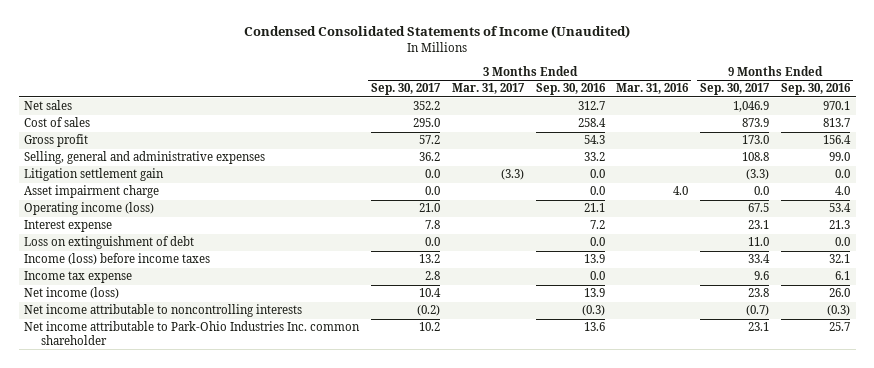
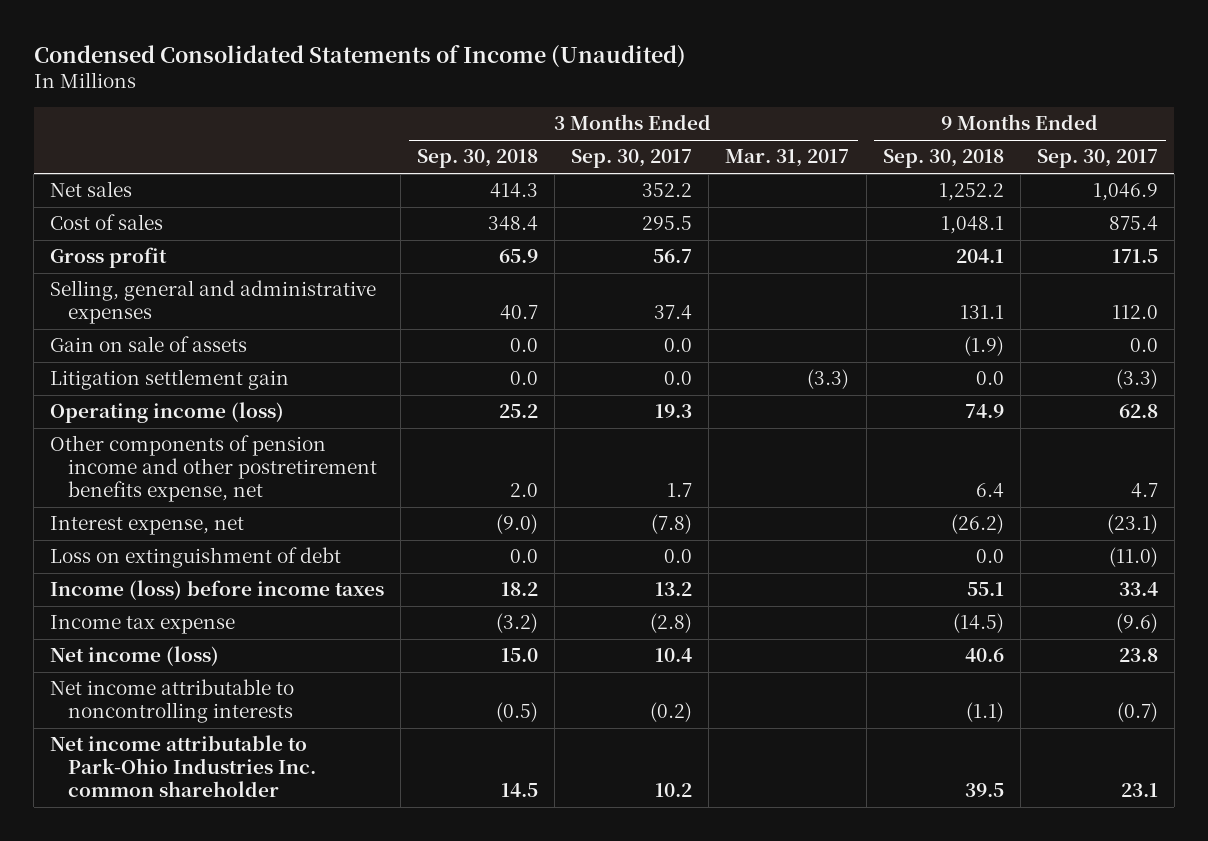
- | 3 Months Ended Sep. 30, 2017 | 3 Months Ended Mar. 31, 2017 | 3 Months Ended Sep. 30, 2016 | 3 Months Ended Mar. 31, 2016 | 9 Months Ended Sep. 30, 2017 | 9 Months Ended Sep. 30, 2016
+ | 3 Months Ended Sep. 30, 2018 | 3 Months Ended Sep. 30, 2017 | 3 Months Ended Mar. 31, 2017 | 9 Months Ended Sep. 30, 2018 | 9 Months Ended Sep. 30, 2017
- Cost of sales | 295.0 | | 258.4 | | 873.9 | 813.7
- Gross profit | 57.2 | | 54.3 | | 173.0 | 156.4
- Selling, general and administrative expenses | 36.2 | | 33.2 | | 108.8 | 99.0
+ Cost of sales | 348.4 | 295.5 | | 1,048.1 | 875.4
+ Gross profit | 65.9 | 56.7 | | 204.1 | 171.5
+ Selling, general and administrative expenses | 40.7 | 37.4 | | 131.1 | 112.0
+ Gain on sale of assets | 0.0 | 0.0 | | (1.9) | 0.0
- Asset impairment charge | 0.0 | | 0.0 | 4.0 | 0.0 | 4.0
- Operating income (loss) | 21.0 | | 21.1 | | 67.5 | 53.4
- Interest expense | 7.8 | | 7.2 | | 23.1 | 21.3
- Loss on extinguishment of debt | 0.0 | | 0.0 | | 11.0 | 0.0
+ Operating income (loss) | 25.2 | 19.3 | | 74.9 | 62.8
+ Other components of pension income and other postretirement benefits expense, net | 2.0 | 1.7 | | 6.4 | 4.7
+ Interest expense, net | (9.0) | (7.8) | | (26.2) | (23.1)
+ Loss on extinguishment of debt | 0.0 | 0.0 | | 0.0 | (11.0)
- Income tax expense | 2.8 | | 0.0 | | 9.6 | 6.1
+ Income tax expense | (3.2) | (2.8) | | (14.5) | (9.6)

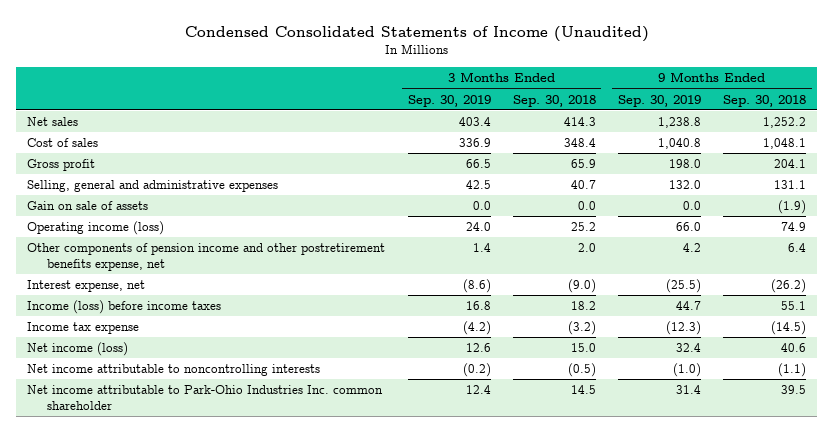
- | 3 Months Ended Sep. 30, 2018 | 3 Months Ended Sep. 30, 2017 | 3 Months Ended Mar. 31, 2017 | 9 Months Ended Sep. 30, 2018 | 9 Months Ended Sep. 30, 2017
+ | 3 Months Ended Sep. 30, 2019 | 3 Months Ended Sep. 30, 2018 | 9 Months Ended Sep. 30, 2019 | 9 Months Ended Sep. 30, 2018
- Litigation settlement gain | 0.0 | 0.0 | (3.3) | 0.0 | (3.3)
- Loss on extinguishment of debt | 0.0 | 0.0 | | 0.0 | (11.0)

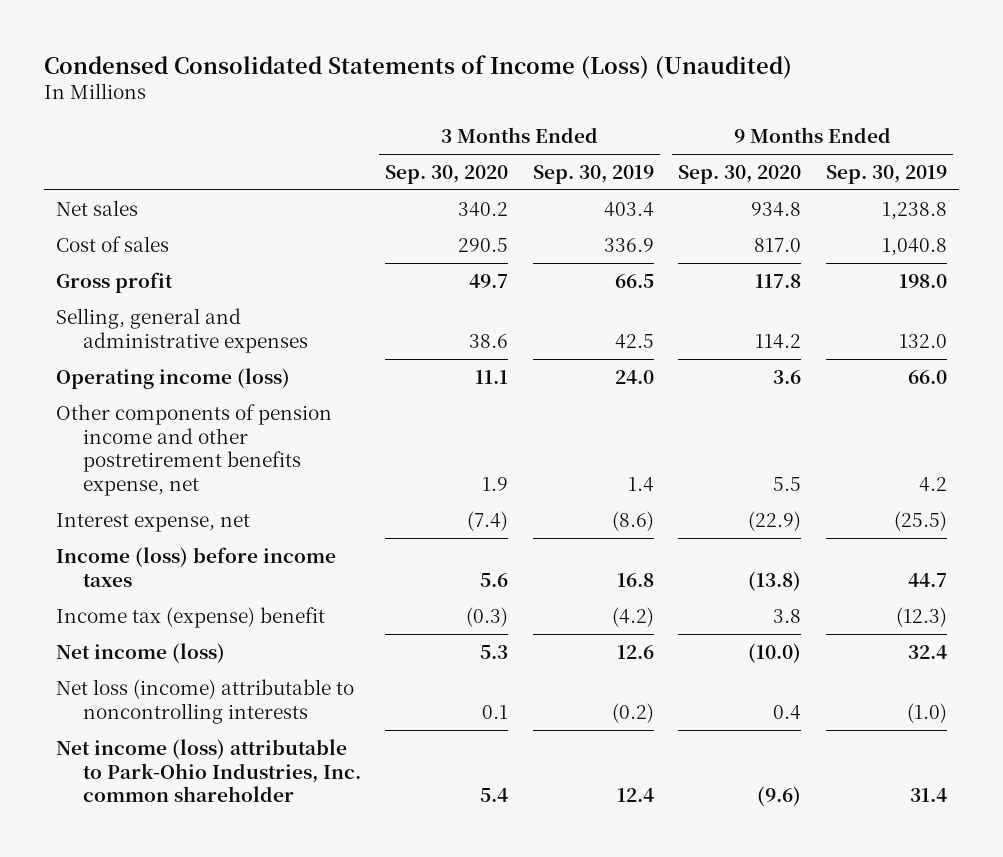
- Condensed Consolidated Statements of Income (Unaudited)
+ Condensed Consolidated Statements of Income (Loss) (Unaudited)
- | 3 Months Ended Sep. 30, 2019 | 3 Months Ended Sep. 30, 2018 | 9 Months Ended Sep. 30, 2019 | 9 Months Ended Sep. 30, 2018
+ | 3 Months Ended Sep. 30, 2020 | 3 Months Ended Sep. 30, 2019 | 9 Months Ended Sep. 30, 2020 | 9 Months Ended Sep. 30, 2019
- Gain on sale of assets | 0.0 | 0.0 | 0.0 | (1.9)
- Income tax expense | (4.2) | (3.2) | (12.3) | (14.5)
+ Income tax (expense) benefit | (0.3) | (4.2) | 3.8 | (12.3)
- Net income attributable to noncontrolling interests | (0.2) | (0.5) | (1.0) | (1.1)
- Net income attributable to Park-Ohio Industries Inc. common shareholder | 12.4 | 14.5 | 31.4 | 39.5
+ Net loss (income) attributable to noncontrolling interests | 0.1 | (0.2) | 0.4 | (1.0)
+ Net income (loss) attributable to Park-Ohio Industries, Inc. common shareholder | 5.4 | 12.4 | (9.6) | 31.4

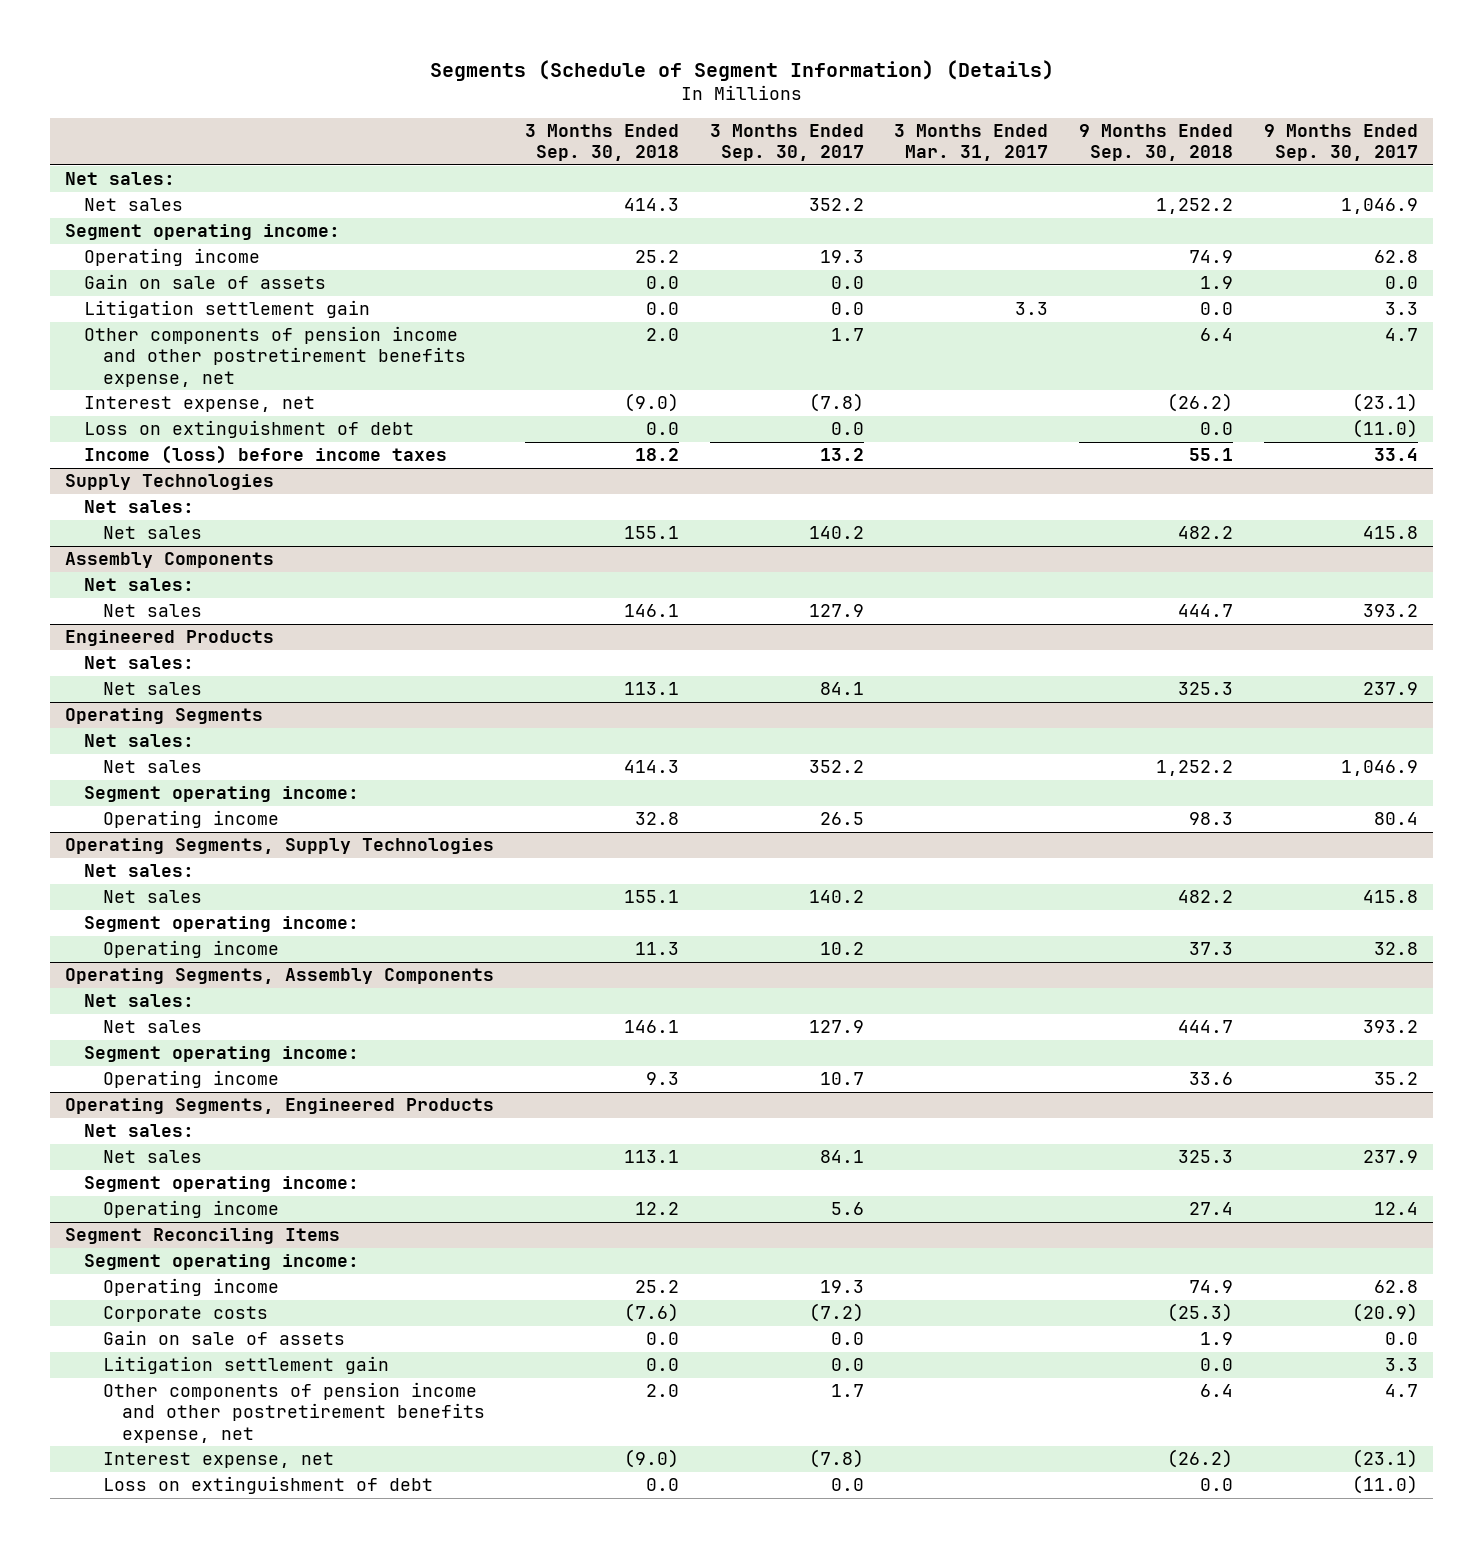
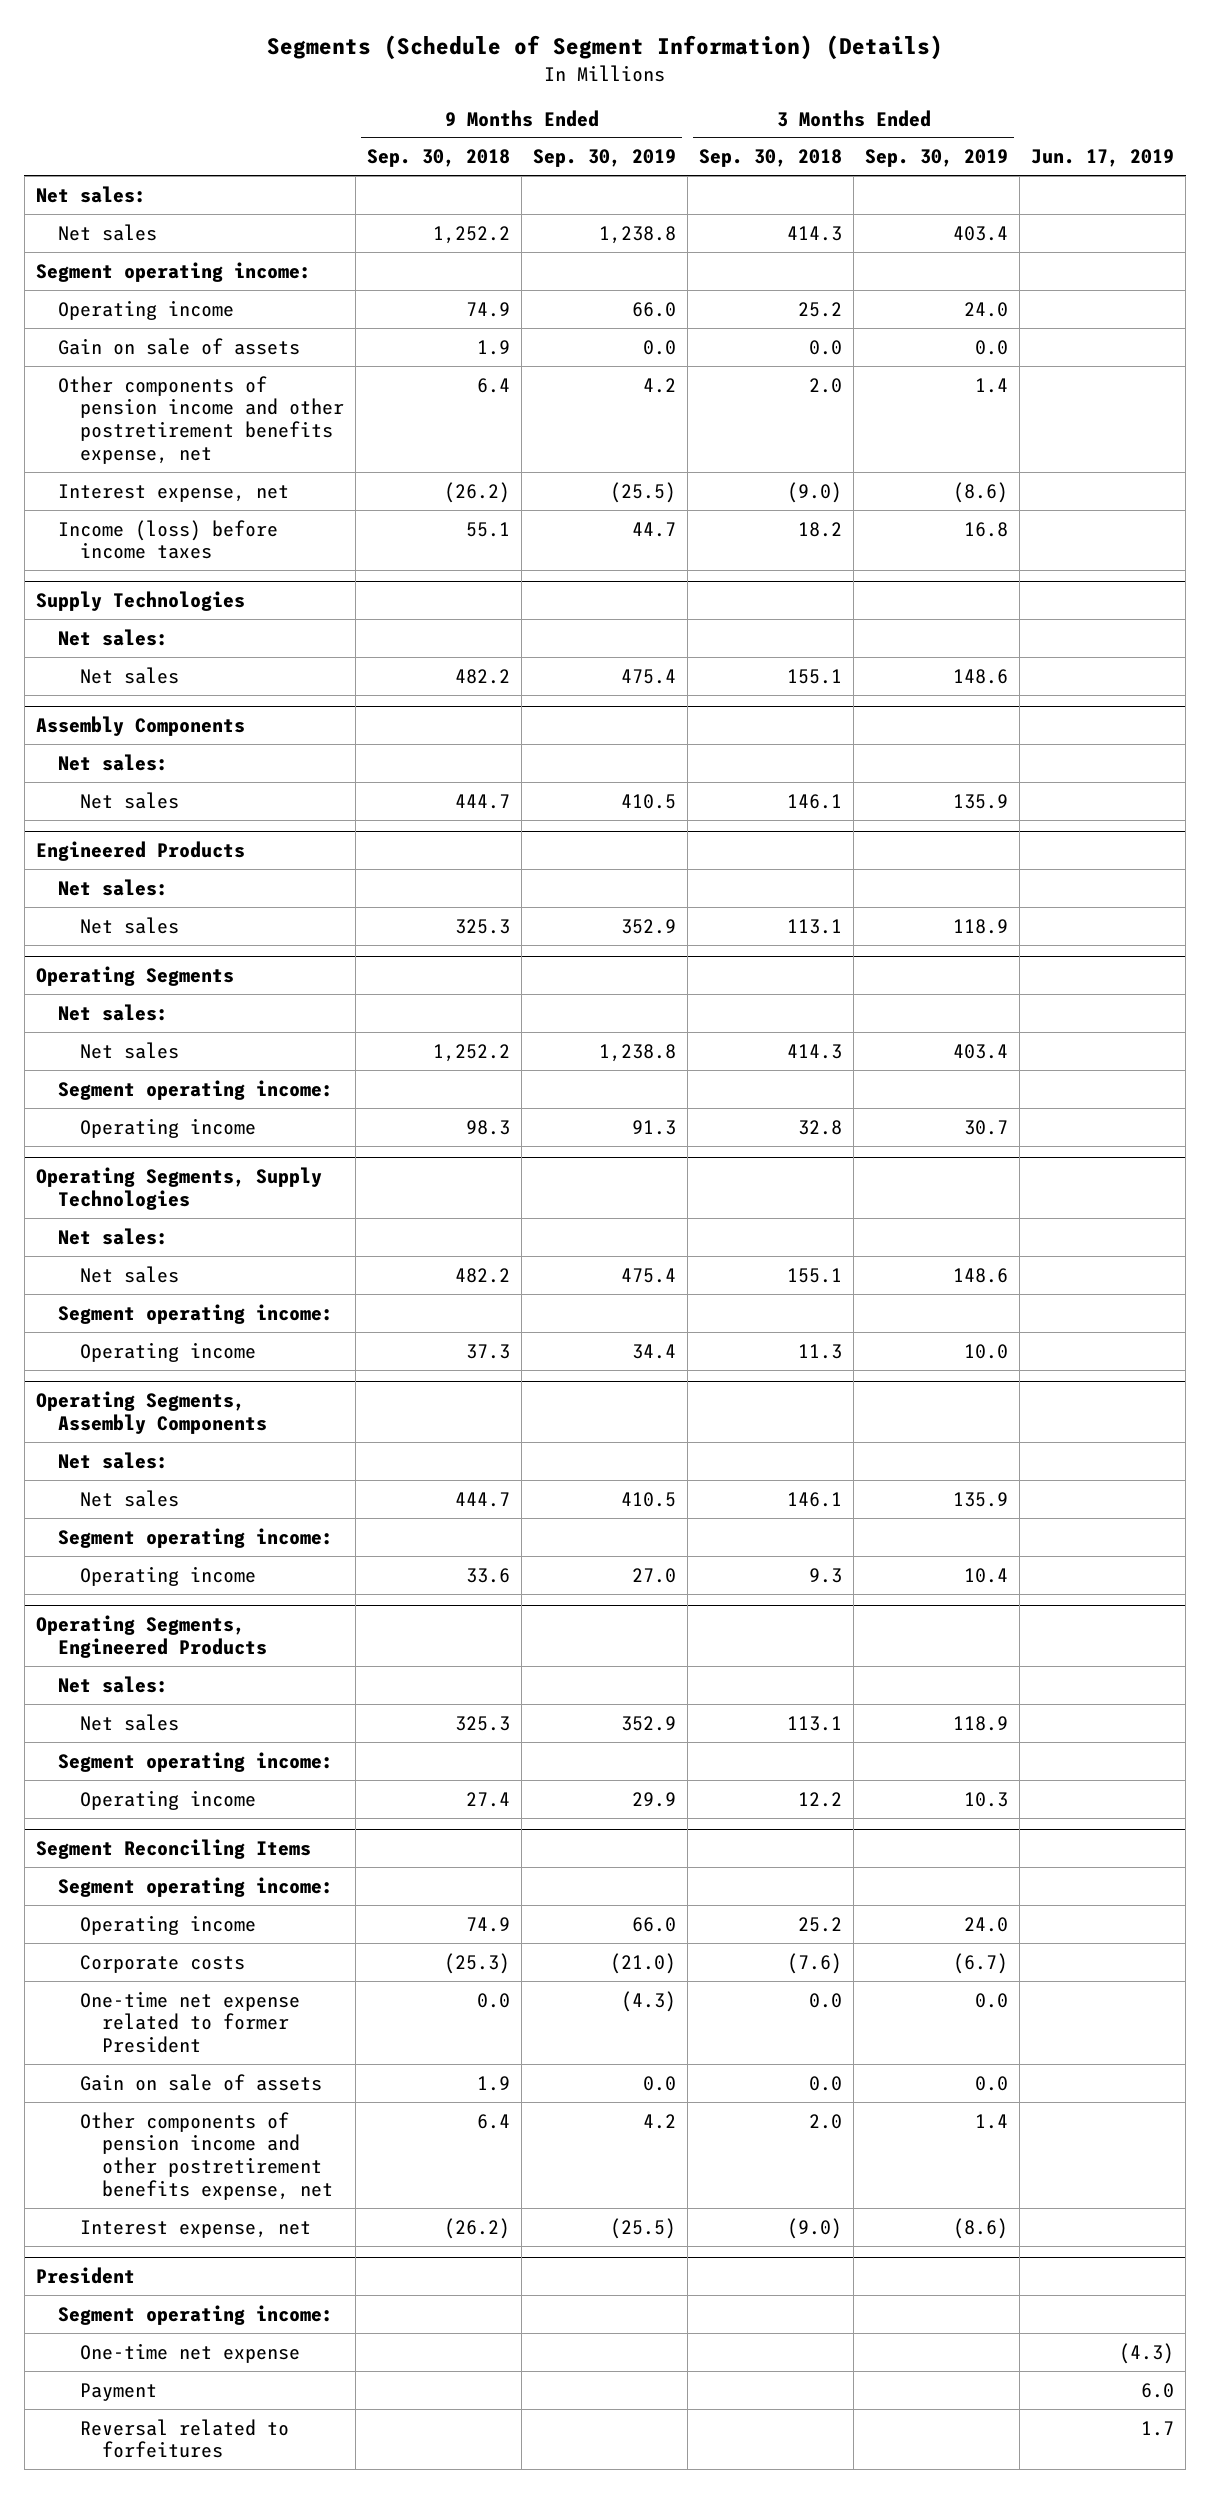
- | 3 Months Ended Sep. 30, 2018 | 3 Months Ended Sep. 30, 2017 | 3 Months Ended Mar. 31, 2017 | 9 Months Ended Sep. 30, 2018 | 9 Months Ended Sep. 30, 2017
+ | 9 Months Ended Sep. 30, 2018 | 9 Months Ended Sep. 30, 2019 | 3 Months Ended Sep. 30, 2018 | 3 Months Ended Sep. 30, 2019 | Jun. 17, 2019
- Litigation settlement gain | 0.0 | 0.0 | 3.3 | 0.0 | 3.3
- Loss on extinguishment of debt | 0.0 | 0.0 | | 0.0 | (11.0)
@ Segment Reconciling Items
+ One-time net expense related to former President | 0.0 | (4.3) | 0.0 | 0.0 |
- Litigation settlement gain | 0.0 | 0.0 | | 0.0 | 3.3
- Loss on extinguishment of debt | 0.0 | 0.0 | | 0.0 | (11.0)
+ President
+ Segment operating income:
+ One-time net expense | | | | | (4.3)
+ Payment | | | | | 6.0
+ Reversal related to forfeitures | | | | | 1.7

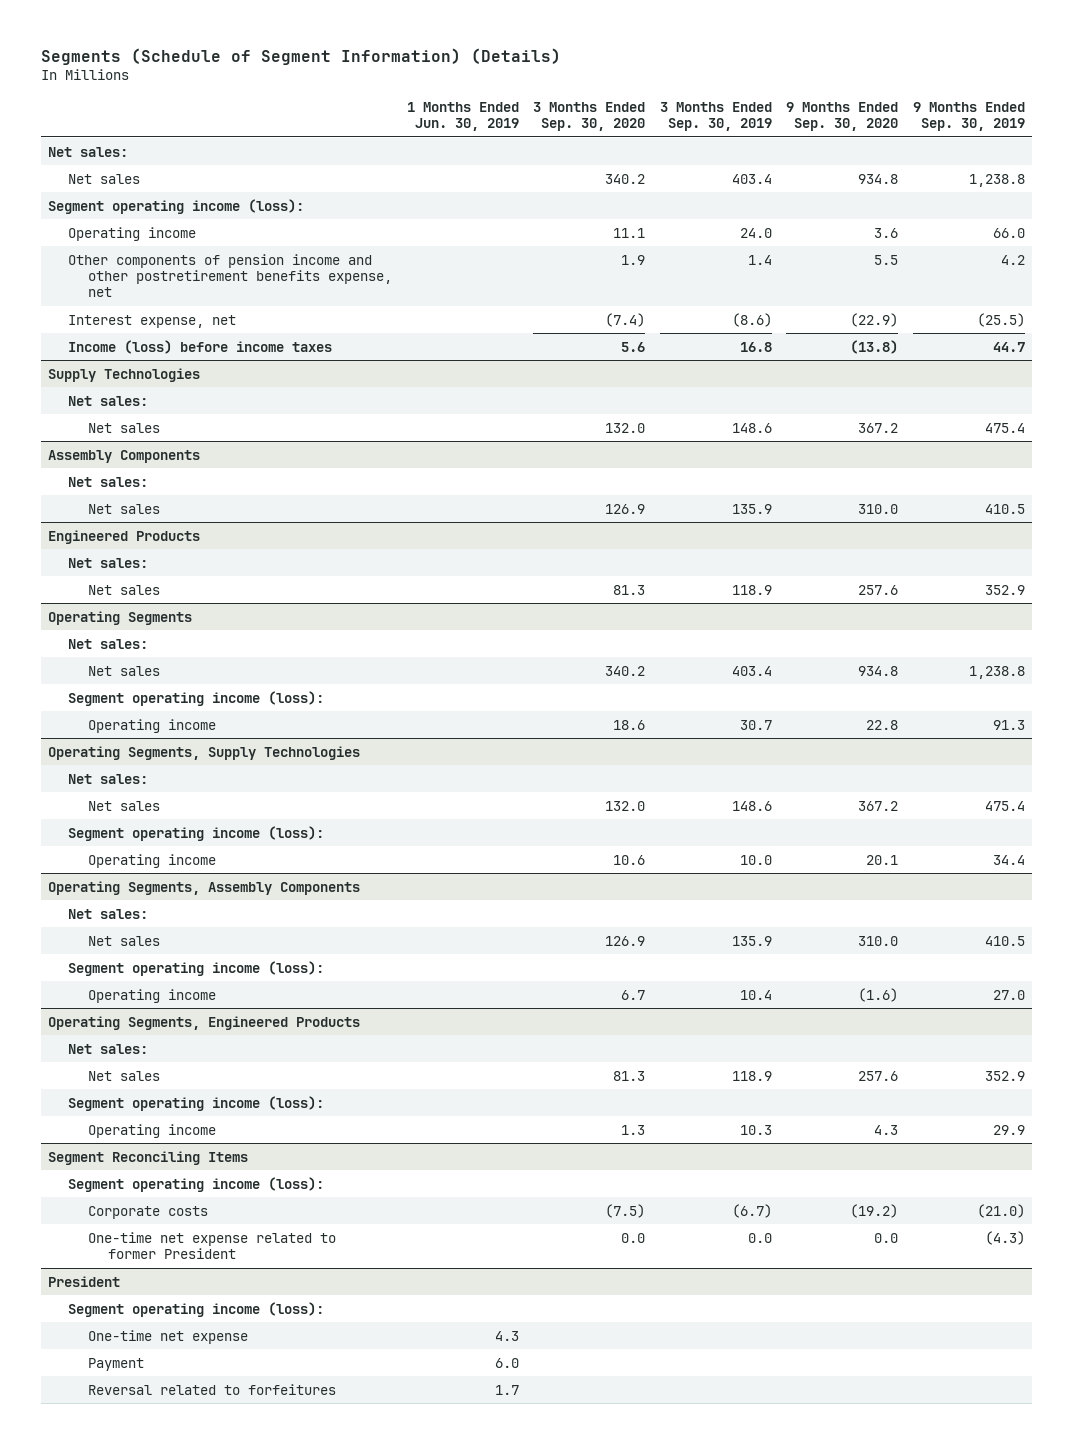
- | 9 Months Ended Sep. 30, 2018 | 9 Months Ended Sep. 30, 2019 | 3 Months Ended Sep. 30, 2018 | 3 Months Ended Sep. 30, 2019 | Jun. 17, 2019
+ | 1 Months Ended Jun. 30, 2019 | 3 Months Ended Sep. 30, 2020 | 3 Months Ended Sep. 30, 2019 | 9 Months Ended Sep. 30, 2020 | 9 Months Ended Sep. 30, 2019
- Segment operating income:
+ Segment operating income (loss):
- Gain on sale of assets | 1.9 | 0.0 | 0.0 | 0.0 |
@ Operating Segments
- Segment operating income:
+ Segment operating income (loss):
@ Operating Segments, Supply Technologies
- Segment operating income:
+ Segment operating income (loss):
@ Operating Segments, Assembly Components
- Segment operating income:
+ Segment operating income (loss):
@ Operating Segments, Engineered Products
- Segment operating income:
+ Segment operating income (loss):
@ Segment Reconciling Items
- Segment operating income:
- Operating income | 74.9 | 66.0 | 25.2 | 24.0 |
+ Segment operating income (loss):
- Gain on sale of assets | 1.9 | 0.0 | 0.0 | 0.0 |
- Other components of pension income and other postretirement benefits expense, net | 6.4 | 4.2 | 2.0 | 1.4 |
- Interest expense, net | (26.2) | (25.5) | (9.0) | (8.6) |
@ President
- Segment operating income:
+ Segment operating income (loss):

